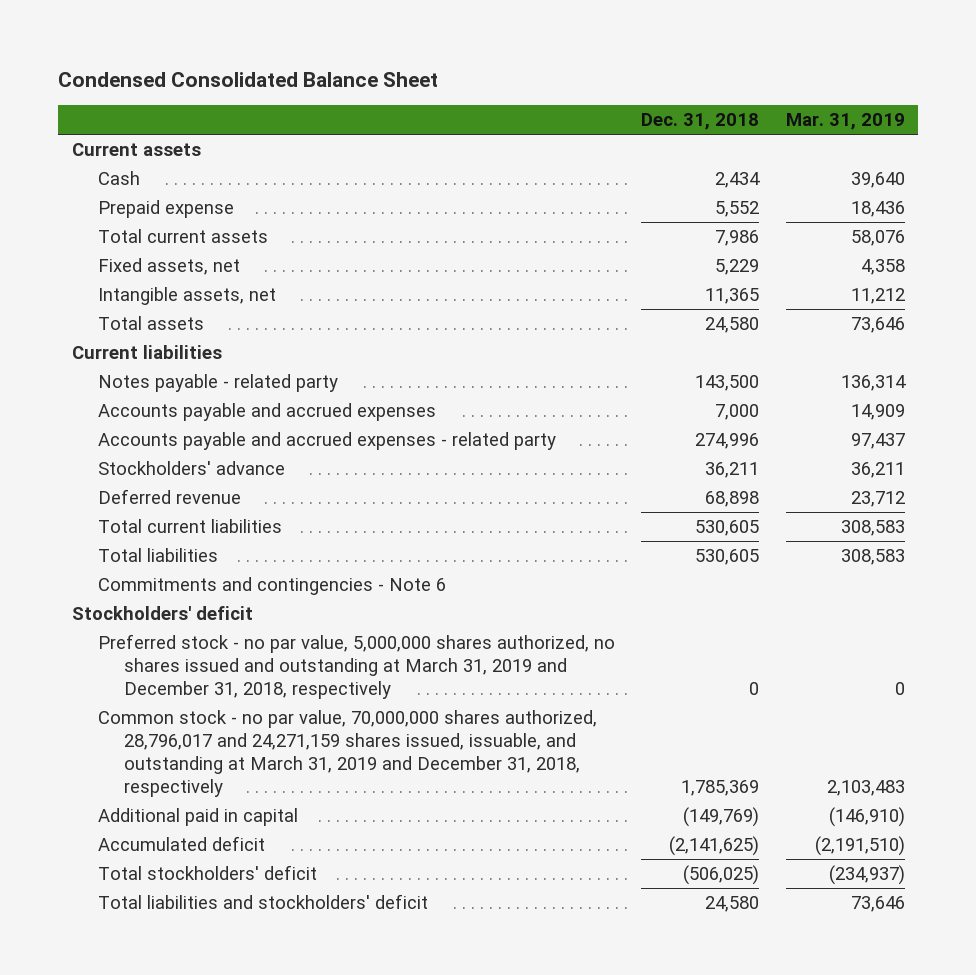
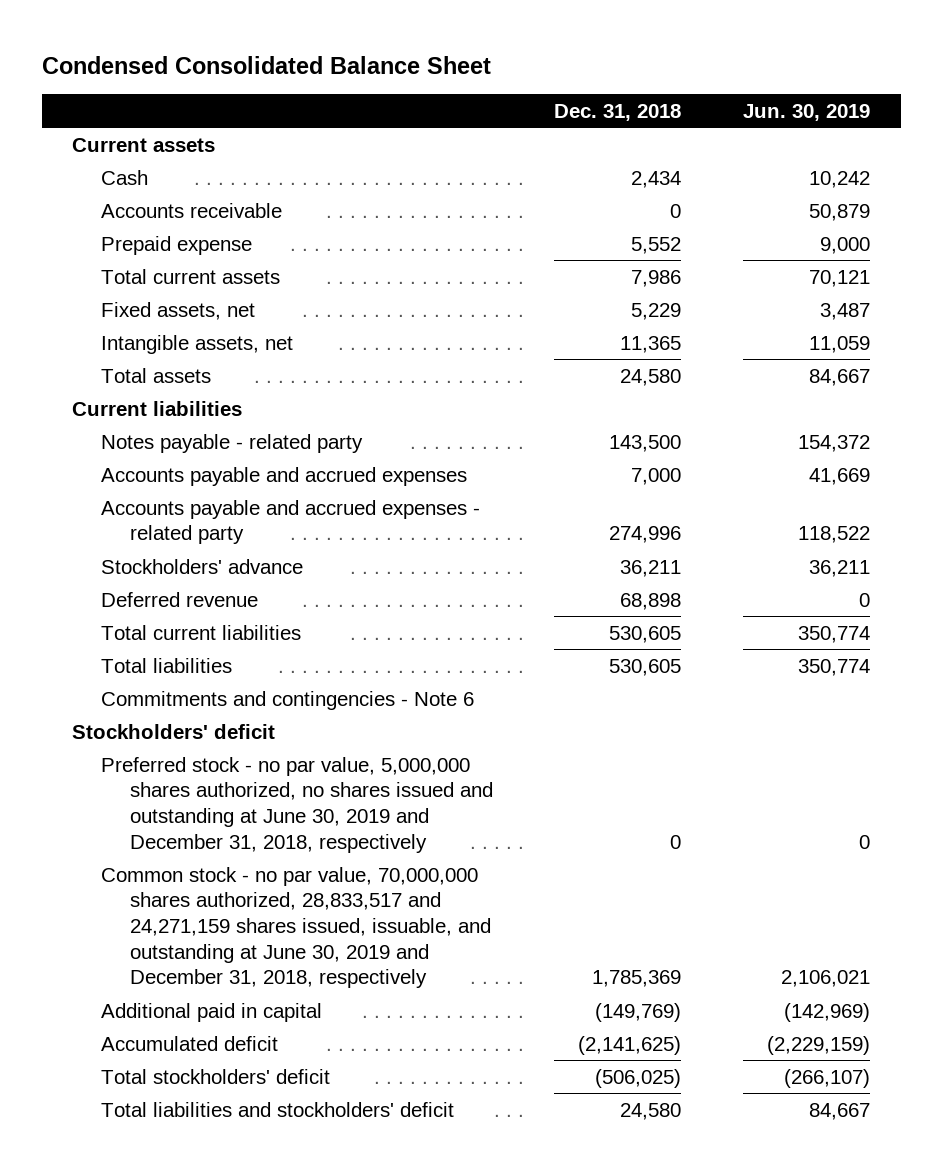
- | Dec. 31, 2018 | Mar. 31, 2019
+ | Dec. 31, 2018 | Jun. 30, 2019
+ Accounts receivable | 0 | 50,879
- Preferred stock - no par value, 5,000,000 shares authorized, no shares issued and outstanding at March 31, 2019 and December 31, 2018, respectively | 0 | 0
- Common stock - no par value, 70,000,000 shares authorized, 28,796,017 and 24,271,159 shares issued, issuable, and outstanding at March 31, 2019 and December 31, 2018, respectively | 1,785,369 | 2,103,483
+ Preferred stock - no par value, 5,000,000 shares authorized, no shares issued and outstanding at June 30, 2019 and December 31, 2018, respectively | 0 | 0
+ Common stock - no par value, 70,000,000 shares authorized, 28,833,517 and 24,271,159 shares issued, issuable, and outstanding at June 30, 2019 and December 31, 2018, respectively | 1,785,369 | 2,106,021

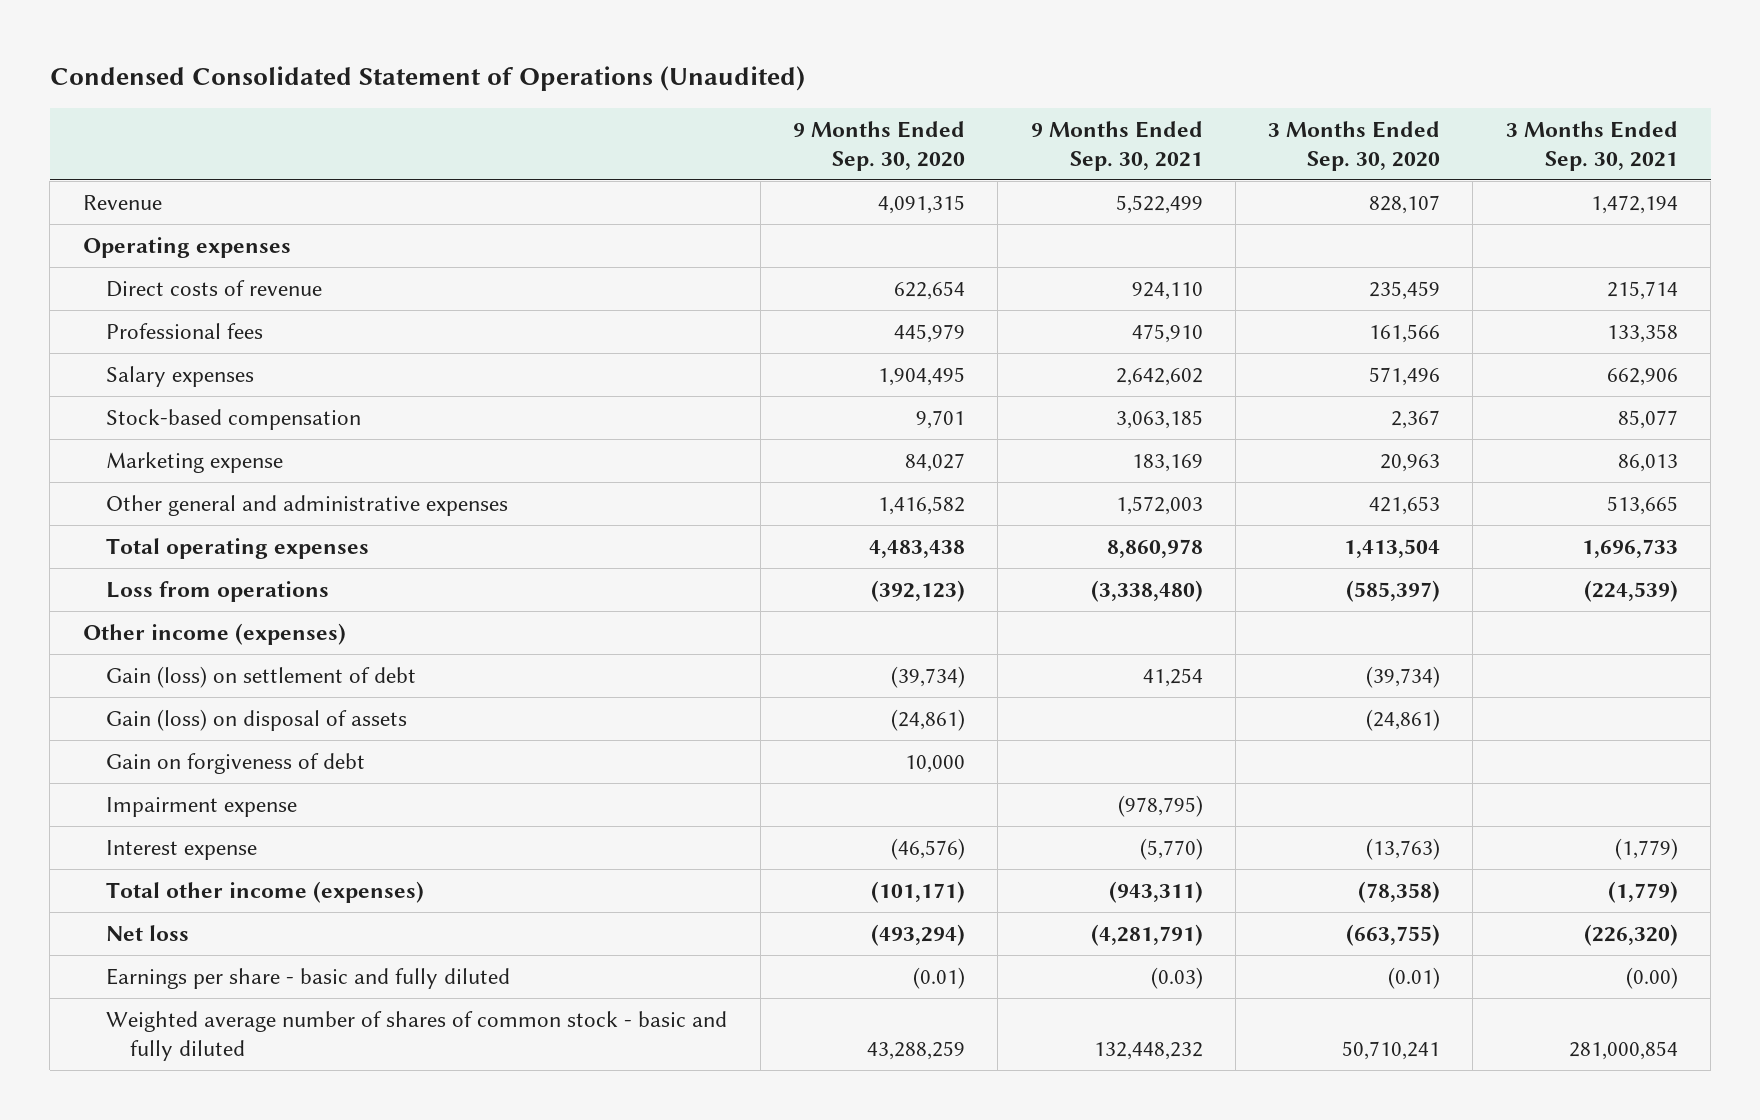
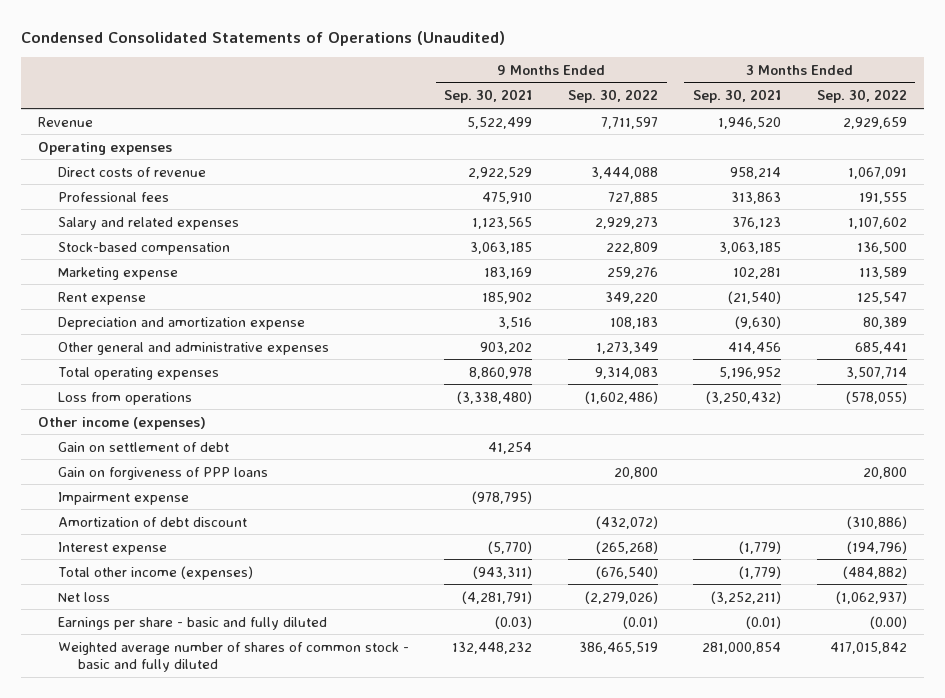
- Condensed Consolidated Statement of Operations (Unaudited)
+ Condensed Consolidated Statements of Operations (Unaudited)
- | 9 Months Ended Sep. 30, 2020 | 9 Months Ended Sep. 30, 2021 | 3 Months Ended Sep. 30, 2020 | 3 Months Ended Sep. 30, 2021
+ | 9 Months Ended Sep. 30, 2021 | 9 Months Ended Sep. 30, 2022 | 3 Months Ended Sep. 30, 2021 | 3 Months Ended Sep. 30, 2022
- Revenue | 4,091,315 | 5,522,499 | 828,107 | 1,472,194
+ Revenue | 5,522,499 | 7,711,597 | 1,946,520 | 2,929,659
- Direct costs of revenue | 622,654 | 924,110 | 235,459 | 215,714
- Professional fees | 445,979 | 475,910 | 161,566 | 133,358
- Salary expenses | 1,904,495 | 2,642,602 | 571,496 | 662,906
- Stock-based compensation | 9,701 | 3,063,185 | 2,367 | 85,077
- Marketing expense | 84,027 | 183,169 | 20,963 | 86,013
- Other general and administrative expenses | 1,416,582 | 1,572,003 | 421,653 | 513,665
- Total operating expenses | 4,483,438 | 8,860,978 | 1,413,504 | 1,696,733
- Loss from operations | (392,123) | (3,338,480) | (585,397) | (224,539)
+ Direct costs of revenue | 2,922,529 | 3,444,088 | 958,214 | 1,067,091
+ Professional fees | 475,910 | 727,885 | 313,863 | 191,555
+ Salary and related expenses | 1,123,565 | 2,929,273 | 376,123 | 1,107,602
+ Stock-based compensation | 3,063,185 | 222,809 | 3,063,185 | 136,500
+ Marketing expense | 183,169 | 259,276 | 102,281 | 113,589
+ Rent expense | 185,902 | 349,220 | (21,540) | 125,547
+ Depreciation and amortization expense | 3,516 | 108,183 | (9,630) | 80,389
+ Other general and administrative expenses | 903,202 | 1,273,349 | 414,456 | 685,441
+ Total operating expenses | 8,860,978 | 9,314,083 | 5,196,952 | 3,507,714
+ Loss from operations | (3,338,480) | (1,602,486) | (3,250,432) | (578,055)
- Gain (loss) on settlement of debt | (39,734) | 41,254 | (39,734) |
- Gain (loss) on disposal of assets | (24,861) | | (24,861) |
- Gain on forgiveness of debt | 10,000 | | |
+ Gain on settlement of debt | 41,254 | | |
+ Gain on forgiveness of PPP loans | | 20,800 | | 20,800
+ Amortization of debt discount | | (432,072) | | (310,886)
- Net loss | (493,294) | (4,281,791) | (663,755) | (226,320)
- Earnings per share - basic and fully diluted | (0.01) | (0.03) | (0.01) | (0.00)
+ Net loss | (4,281,791) | (2,279,026) | (3,252,211) | (1,062,937)
+ Earnings per share - basic and fully diluted | (0.03) | (0.01) | (0.01) | (0.00)

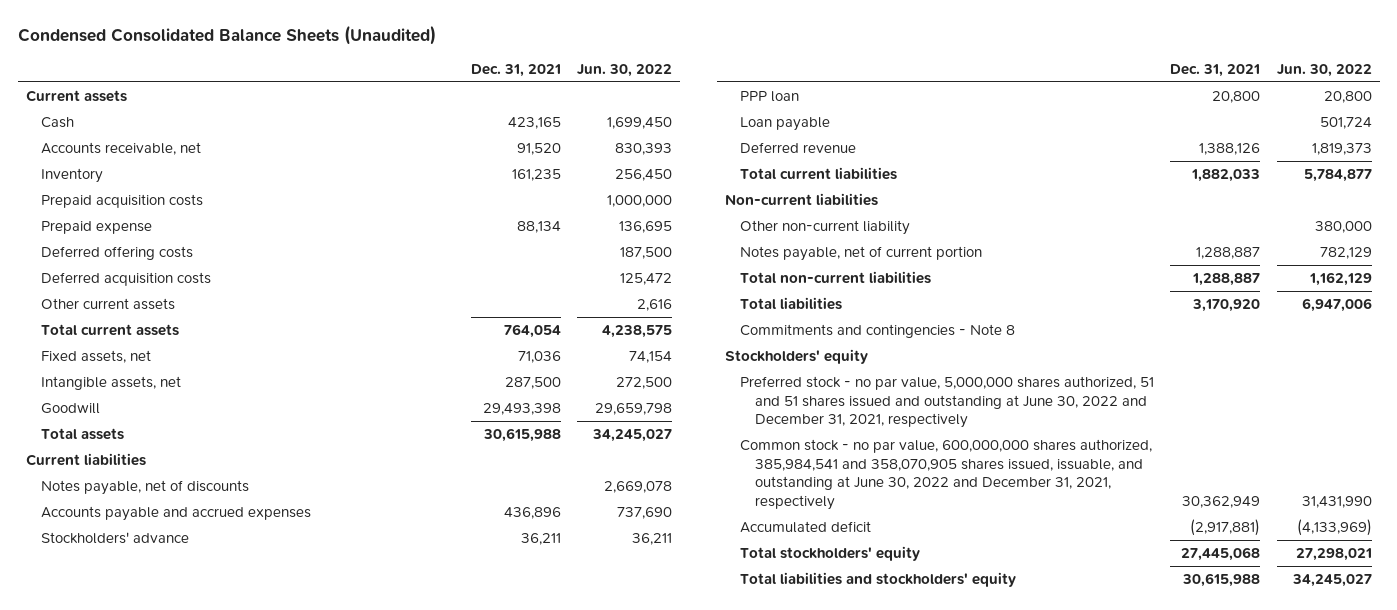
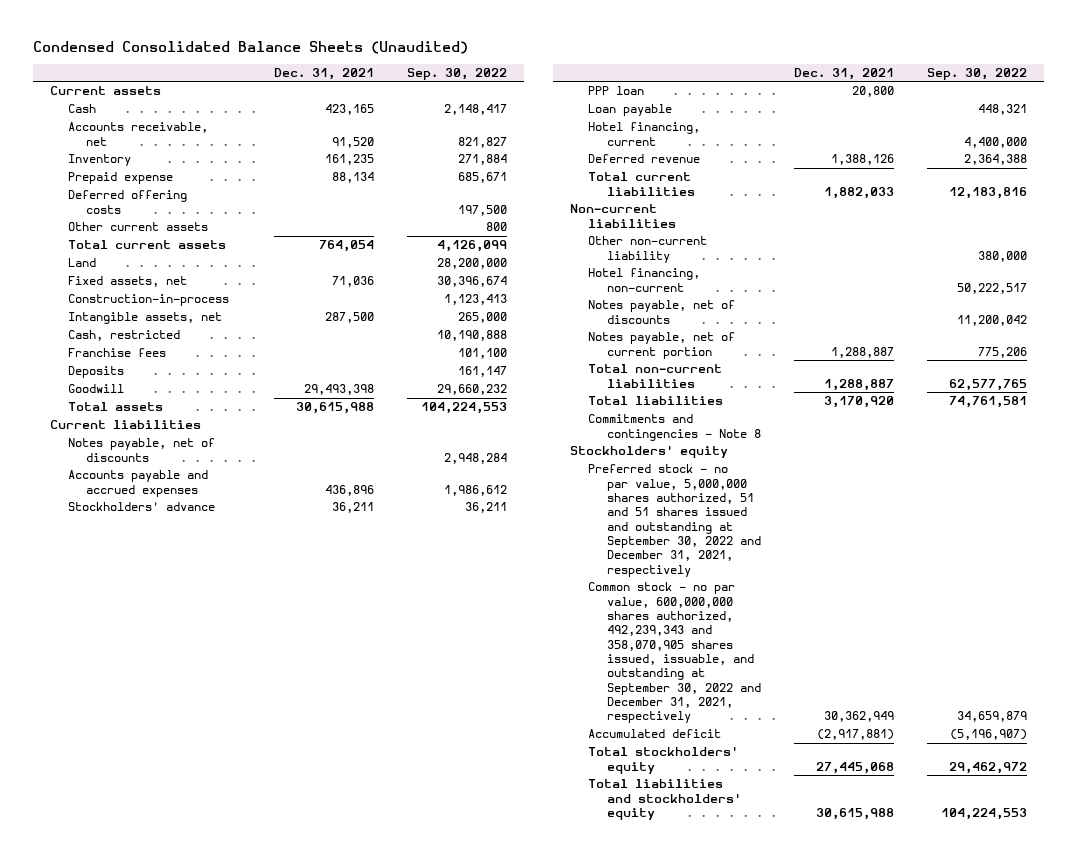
- | Dec. 31, 2021 | Jun. 30, 2022
+ | Dec. 31, 2021 | Sep. 30, 2022
- Prepaid acquisition costs | | 1,000,000
- Deferred acquisition costs | | 125,472
+ Land | | 28,200,000
+ Construction-in-process | | 1,123,413
+ Cash, restricted | | 10,190,888
+ Franchise fees | | 101,100
+ Deposits | | 161,147
+ Hotel financing, current | | 4,400,000
+ Hotel financing, non-current | | 50,222,517
+ Notes payable, net of discounts | | 11,200,042
- Preferred stock - no par value, 5,000,000 shares authorized, 51 and 51 shares issued and outstanding at June 30, 2022 and December 31, 2021, respectively
- Common stock - no par value, 600,000,000 shares authorized, 385,984,541 and 358,070,905 shares issued, issuable, and outstanding at June 30, 2022 and December 31, 2021, respectively | 30,362,949 | 31,431,990
+ Preferred stock - no par value, 5,000,000 shares authorized, 51 and 51 shares issued and outstanding at September 30, 2022 and December 31, 2021, respectively
+ Common stock - no par value, 600,000,000 shares authorized, 492,239,343 and 358,070,905 shares issued, issuable, and outstanding at September 30, 2022 and December 31, 2021, respectively | 30,362,949 | 34,659,879

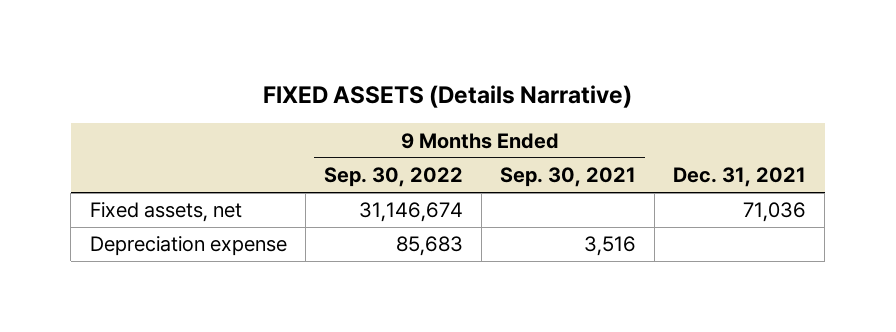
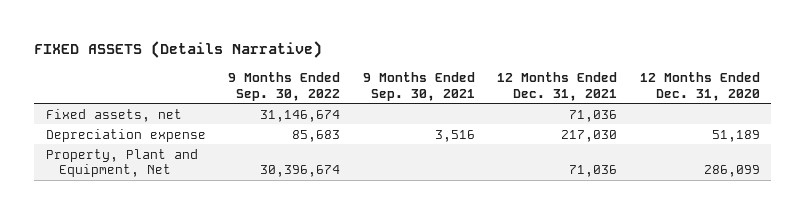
- | 9 Months Ended Sep. 30, 2022 | 9 Months Ended Sep. 30, 2021 | Dec. 31, 2021
+ | 9 Months Ended Sep. 30, 2022 | 9 Months Ended Sep. 30, 2021 | 12 Months Ended Dec. 31, 2021 | 12 Months Ended Dec. 31, 2020
+ Property, Plant and Equipment, Net | 30,396,674 | | 71,036 | 286,099

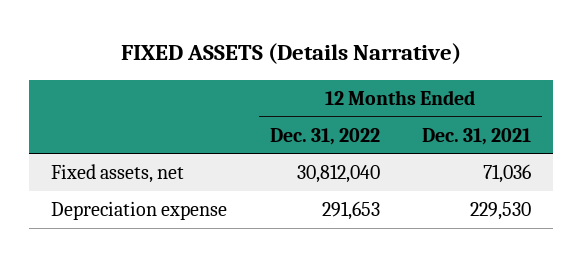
- | 9 Months Ended Sep. 30, 2022 | 9 Months Ended Sep. 30, 2021 | 12 Months Ended Dec. 31, 2021 | 12 Months Ended Dec. 31, 2020
+ | 12 Months Ended Dec. 31, 2022 | 12 Months Ended Dec. 31, 2021
- Depreciation expense | 85,683 | 3,516 | 217,030 | 51,189
- Property, Plant and Equipment, Net | 30,396,674 | | 71,036 | 286,099
+ Depreciation expense | 291,653 | 229,530

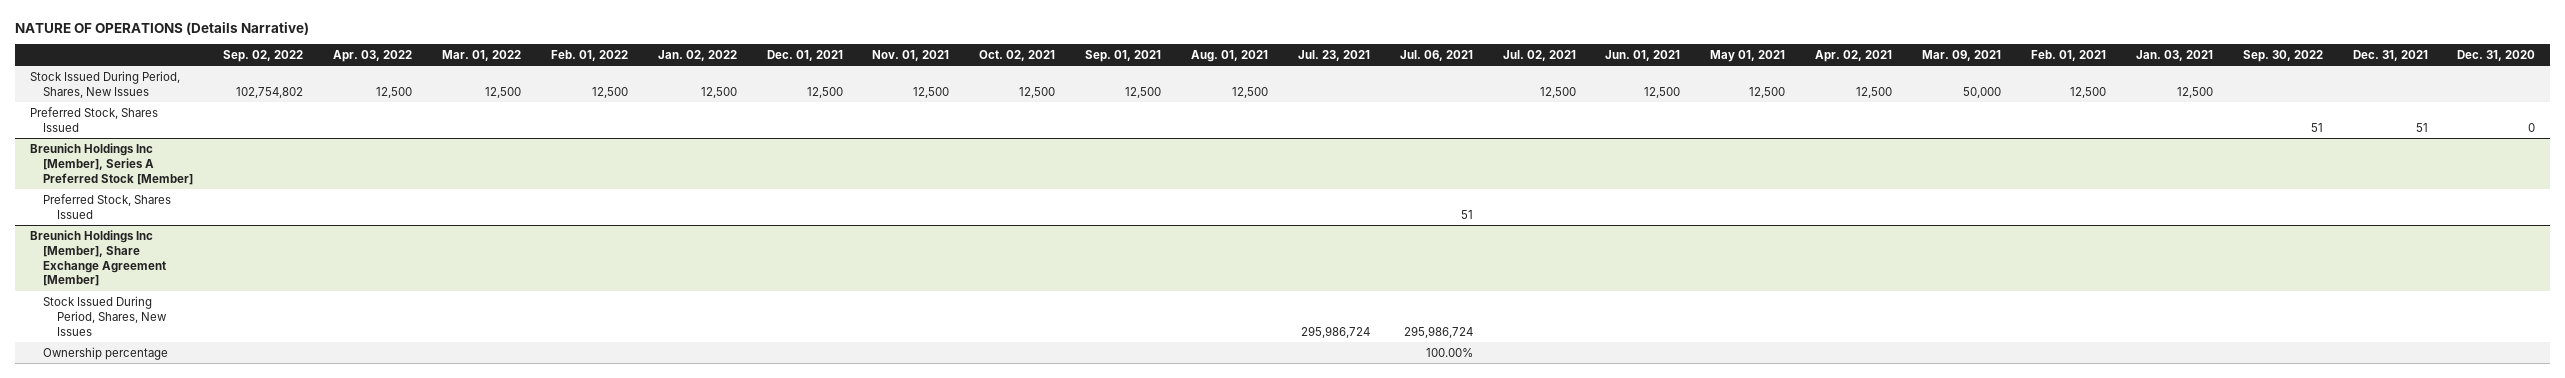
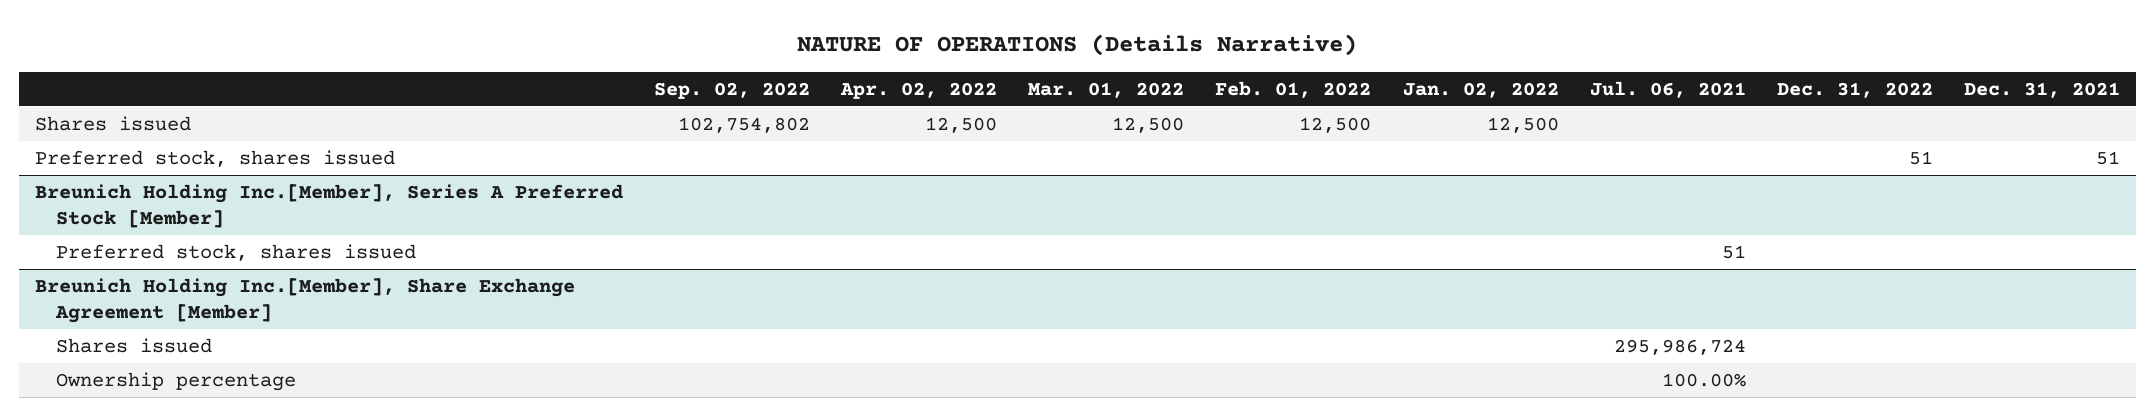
- | Sep. 02, 2022 | Apr. 03, 2022 | Mar. 01, 2022 | Feb. 01, 2022 | Jan. 02, 2022 | Dec. 01, 2021 | Nov. 01, 2021 | Oct. 02, 2021 | Sep. 01, 2021 | Aug. 01, 2021 | Jul. 23, 2021 | Jul. 06, 2021 | Jul. 02, 2021 | Jun. 01, 2021 | May 01, 2021 | Apr. 02, 2021 | Mar. 09, 2021 | Feb. 01, 2021 | Jan. 03, 2021 | Sep. 30, 2022 | Dec. 31, 2021 | Dec. 31, 2020
+ | Sep. 02, 2022 | Apr. 02, 2022 | Mar. 01, 2022 | Feb. 01, 2022 | Jan. 02, 2022 | Jul. 06, 2021 | Dec. 31, 2022 | Dec. 31, 2021
- Stock Issued During Period, Shares, New Issues | 102,754,802 | 12,500 | 12,500 | 12,500 | 12,500 | 12,500 | 12,500 | 12,500 | 12,500 | 12,500 | | | 12,500 | 12,500 | 12,500 | 12,500 | 50,000 | 12,500 | 12,500 | | |
- Preferred Stock, Shares Issued | | | | | | | | | | | | | | | | | | | | 51 | 51 | 0
- Breunich Holdings Inc [Member], Series A Preferred Stock [Member]
- Preferred Stock, Shares Issued | | | | | | | | | | | | 51 | | | | | | | | | |
- Breunich Holdings Inc [Member], Share Exchange Agreement [Member]
- Stock Issued During Period, Shares, New Issues | | | | | | | | | | | 295,986,724 | 295,986,724 | | | | | | | | | |
+ Shares issued | 102,754,802 | 12,500 | 12,500 | 12,500 | 12,500 | | |
+ Preferred stock, shares issued | | | | | | | 51 | 51
+ Breunich Holding Inc.[Member], Series A Preferred Stock [Member]
+ Preferred stock, shares issued | | | | | | 51 | |
+ Breunich Holding Inc.[Member], Share Exchange Agreement [Member]
+ Shares issued | | | | | | 295,986,724 | |

